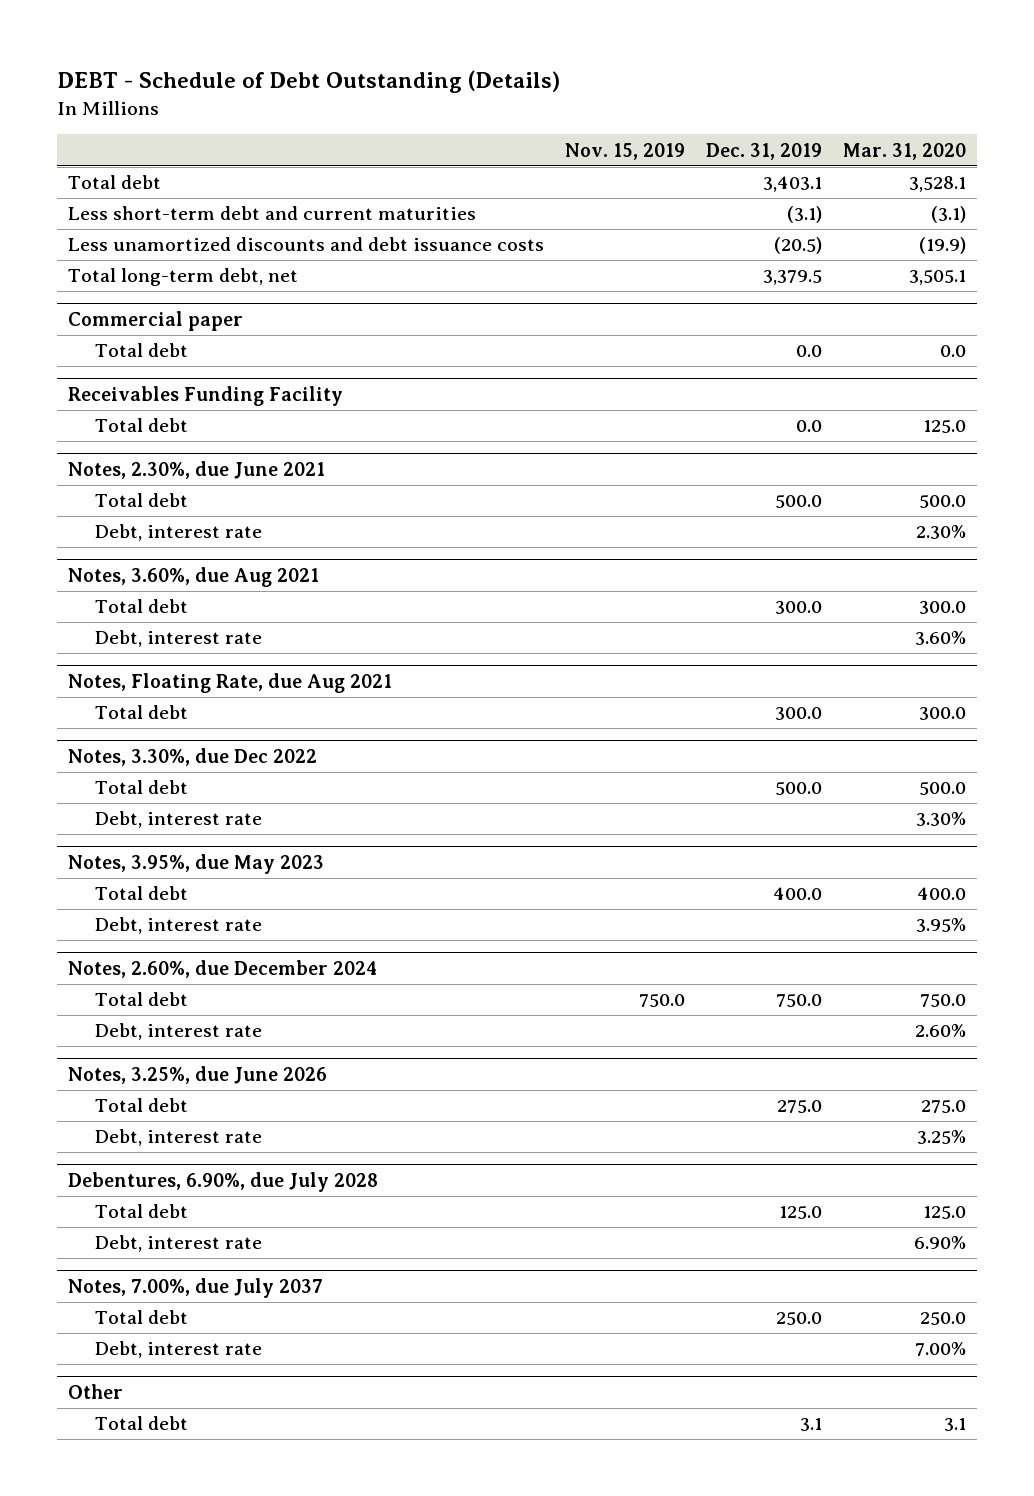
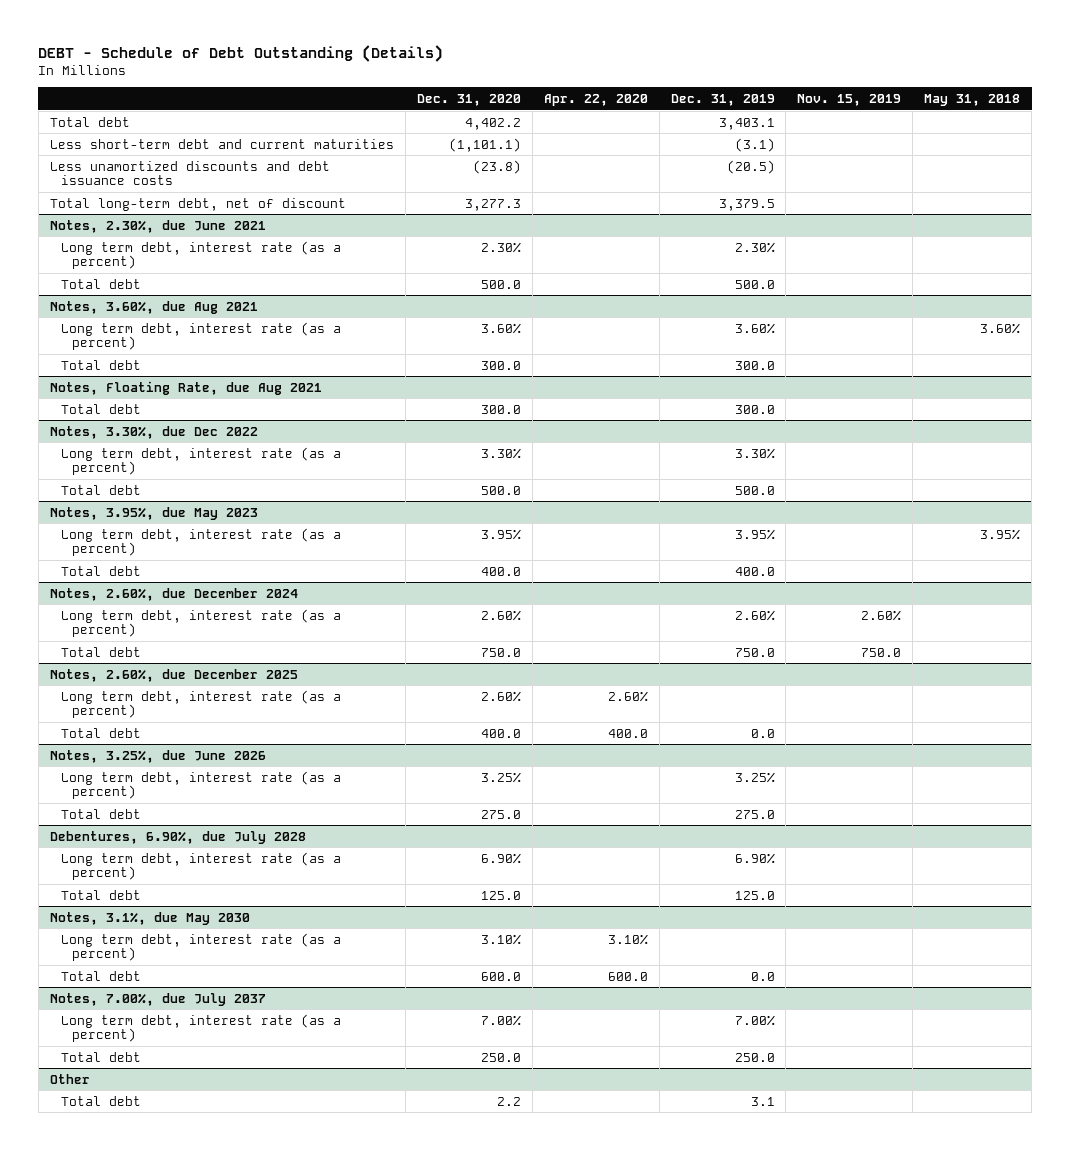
- | Nov. 15, 2019 | Dec. 31, 2019 | Mar. 31, 2020
+ | Dec. 31, 2020 | Apr. 22, 2020 | Dec. 31, 2019 | Nov. 15, 2019 | May 31, 2018
- Total long-term debt, net | | 3,379.5 | 3,505.1
- Commercial paper
- Total debt | | 0.0 | 0.0
- Receivables Funding Facility
- Total debt | | 0.0 | 125.0
+ Total long-term debt, net of discount | 3,277.3 | | 3,379.5 | |
@ Notes, 2.30%, due June 2021
+ Long term debt, interest rate (as a percent) | 2.30% | | 2.30% | |
- Debt, interest rate | | | 2.30%
@ Notes, 3.60%, due Aug 2021
+ Long term debt, interest rate (as a percent) | 3.60% | | 3.60% | | 3.60%
- Debt, interest rate | | | 3.60%
@ Notes, 3.30%, due Dec 2022
+ Long term debt, interest rate (as a percent) | 3.30% | | 3.30% | |
- Debt, interest rate | | | 3.30%
@ Notes, 3.95%, due May 2023
+ Long term debt, interest rate (as a percent) | 3.95% | | 3.95% | | 3.95%
- Debt, interest rate | | | 3.95%
@ Notes, 2.60%, due December 2024
+ Long term debt, interest rate (as a percent) | 2.60% | | 2.60% | 2.60% |
- Debt, interest rate | | | 2.60%
+ Notes, 2.60%, due December 2025
+ Long term debt, interest rate (as a percent) | 2.60% | 2.60% | | |
+ Total debt | 400.0 | 400.0 | 0.0 | |
@ Notes, 3.25%, due June 2026
+ Long term debt, interest rate (as a percent) | 3.25% | | 3.25% | |
- Debt, interest rate | | | 3.25%
@ Debentures, 6.90%, due July 2028
+ Long term debt, interest rate (as a percent) | 6.90% | | 6.90% | |
- Debt, interest rate | | | 6.90%
+ Notes, 3.1%, due May 2030
+ Long term debt, interest rate (as a percent) | 3.10% | 3.10% | | |
+ Total debt | 600.0 | 600.0 | 0.0 | |
@ Notes, 7.00%, due July 2037
+ Long term debt, interest rate (as a percent) | 7.00% | | 7.00% | |
- Debt, interest rate | | | 7.00%

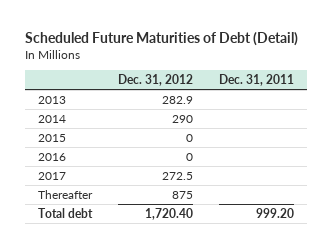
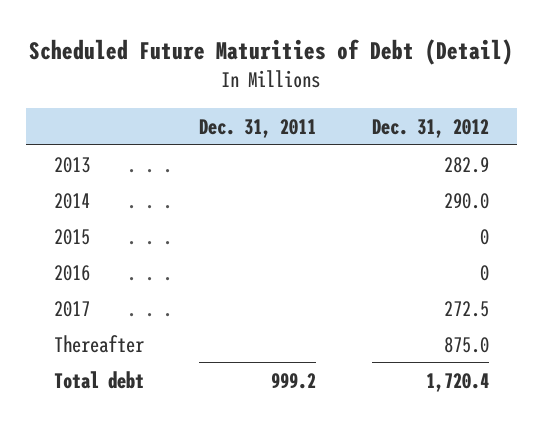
- | Dec. 31, 2012 | Dec. 31, 2011
+ | Dec. 31, 2011 | Dec. 31, 2012
- 2014 | 290 |
+ 2014 | | 290.0
- Thereafter | 875 |
- Total debt | 1,720.40 | 999.20
+ Thereafter | | 875.0
+ Total debt | 999.2 | 1,720.4

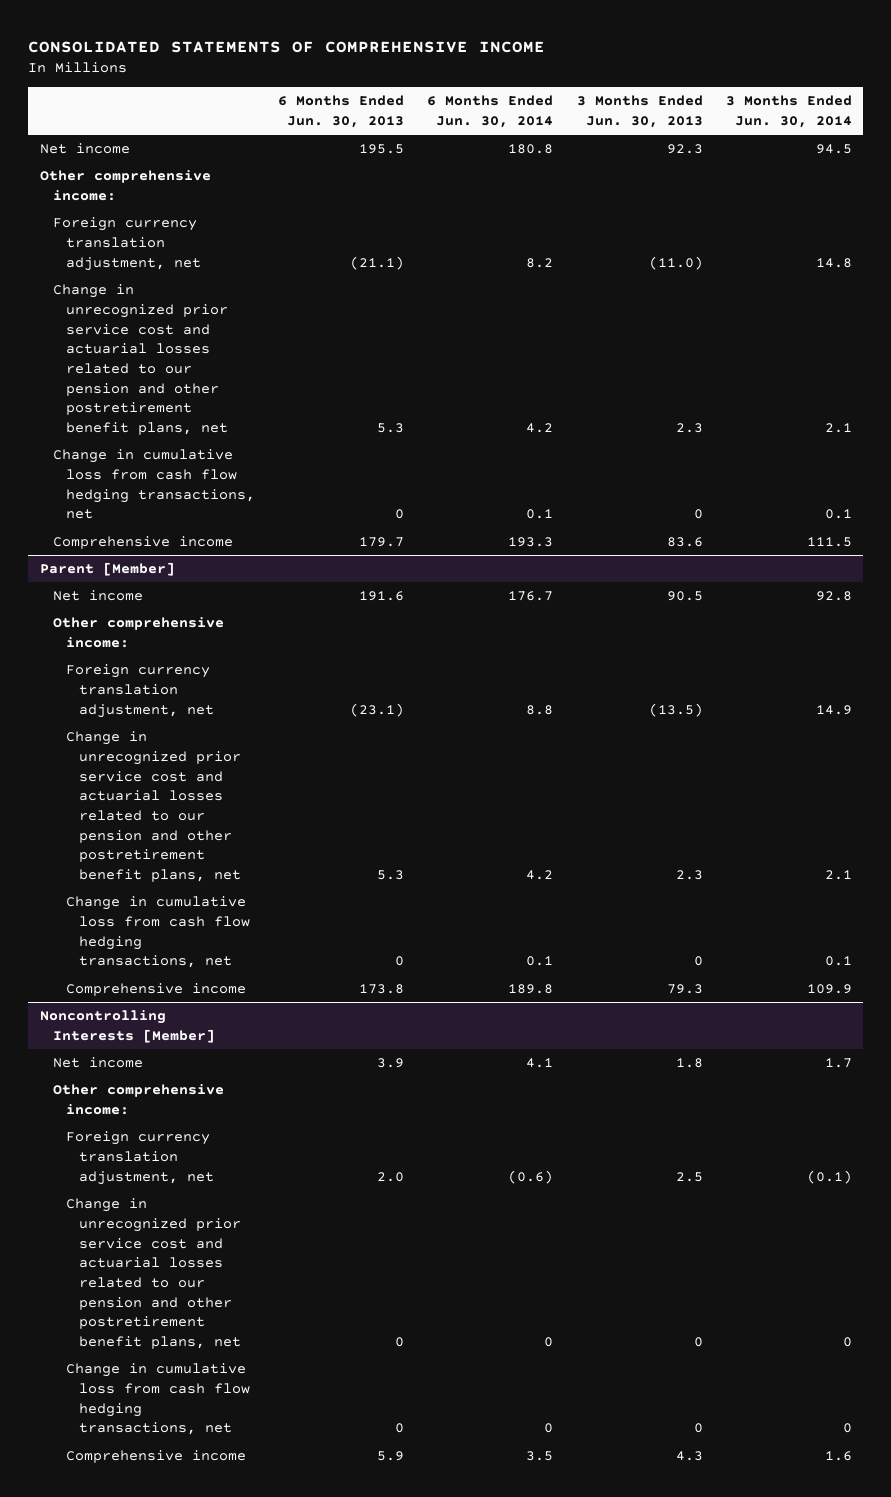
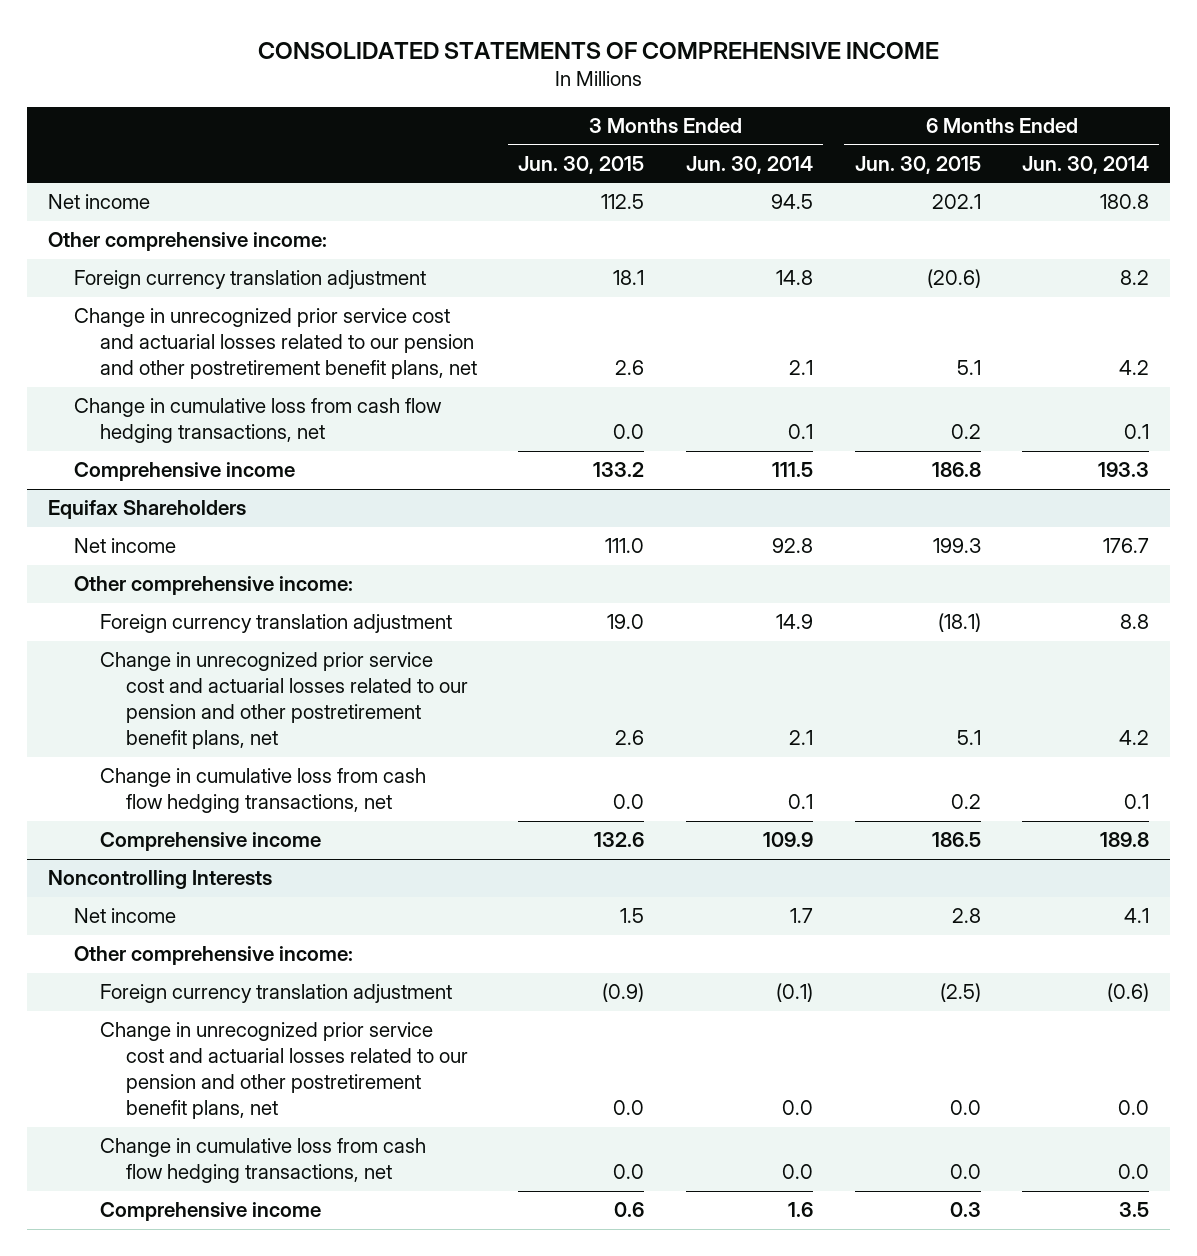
- | 6 Months Ended Jun. 30, 2013 | 6 Months Ended Jun. 30, 2014 | 3 Months Ended Jun. 30, 2013 | 3 Months Ended Jun. 30, 2014
+ | 3 Months Ended Jun. 30, 2015 | 3 Months Ended Jun. 30, 2014 | 6 Months Ended Jun. 30, 2015 | 6 Months Ended Jun. 30, 2014
- Foreign currency translation adjustment, net | (21.1) | 8.2 | (11.0) | 14.8
+ Foreign currency translation adjustment | 18.1 | 14.8 | (20.6) | 8.2
- Parent [Member]
+ Equifax Shareholders
- Foreign currency translation adjustment, net | (23.1) | 8.8 | (13.5) | 14.9
+ Foreign currency translation adjustment | 19.0 | 14.9 | (18.1) | 8.8
- Noncontrolling Interests [Member]
+ Noncontrolling Interests
- Foreign currency translation adjustment, net | 2.0 | (0.6) | 2.5 | (0.1)
- Change in unrecognized prior service cost and actuarial losses related to our pension and other postretirement benefit plans, net | 0 | 0 | 0 | 0
- Change in cumulative loss from cash flow hedging transactions, net | 0 | 0 | 0 | 0
+ Foreign currency translation adjustment | (0.9) | (0.1) | (2.5) | (0.6)
+ Change in unrecognized prior service cost and actuarial losses related to our pension and other postretirement benefit plans, net | 0.0 | 0.0 | 0.0 | 0.0
+ Change in cumulative loss from cash flow hedging transactions, net | 0.0 | 0.0 | 0.0 | 0.0

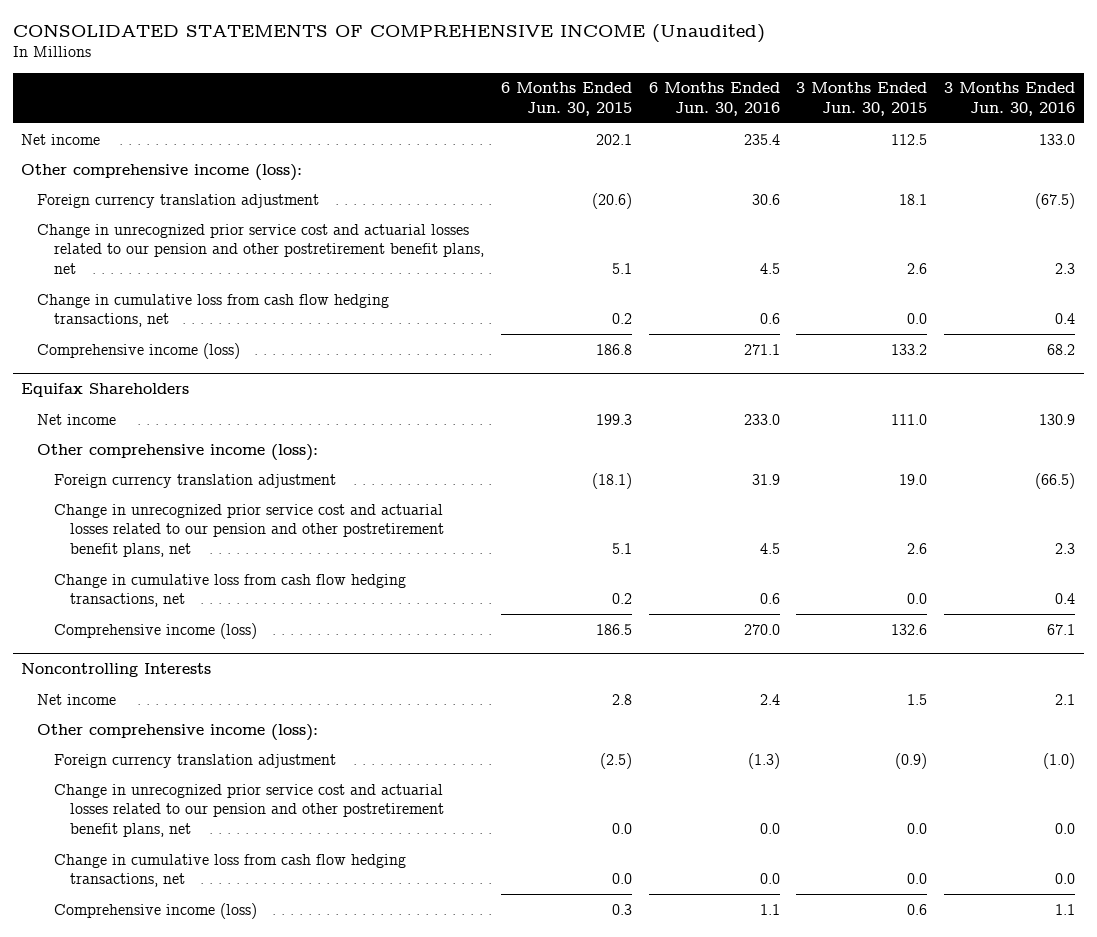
- CONSOLIDATED STATEMENTS OF COMPREHENSIVE INCOME
+ CONSOLIDATED STATEMENTS OF COMPREHENSIVE INCOME (Unaudited)
- | 3 Months Ended Jun. 30, 2015 | 3 Months Ended Jun. 30, 2014 | 6 Months Ended Jun. 30, 2015 | 6 Months Ended Jun. 30, 2014
+ | 6 Months Ended Jun. 30, 2015 | 6 Months Ended Jun. 30, 2016 | 3 Months Ended Jun. 30, 2015 | 3 Months Ended Jun. 30, 2016
- Other comprehensive income:
+ Other comprehensive income (loss):
- Comprehensive income | 133.2 | 111.5 | 186.8 | 193.3
+ Comprehensive income (loss) | 186.8 | 271.1 | 133.2 | 68.2
@ Equifax Shareholders
- Other comprehensive income:
+ Other comprehensive income (loss):
- Comprehensive income | 132.6 | 109.9 | 186.5 | 189.8
+ Comprehensive income (loss) | 186.5 | 270.0 | 132.6 | 67.1
@ Noncontrolling Interests
- Other comprehensive income:
+ Other comprehensive income (loss):
- Comprehensive income | 0.6 | 1.6 | 0.3 | 3.5
+ Comprehensive income (loss) | 0.3 | 1.1 | 0.6 | 1.1

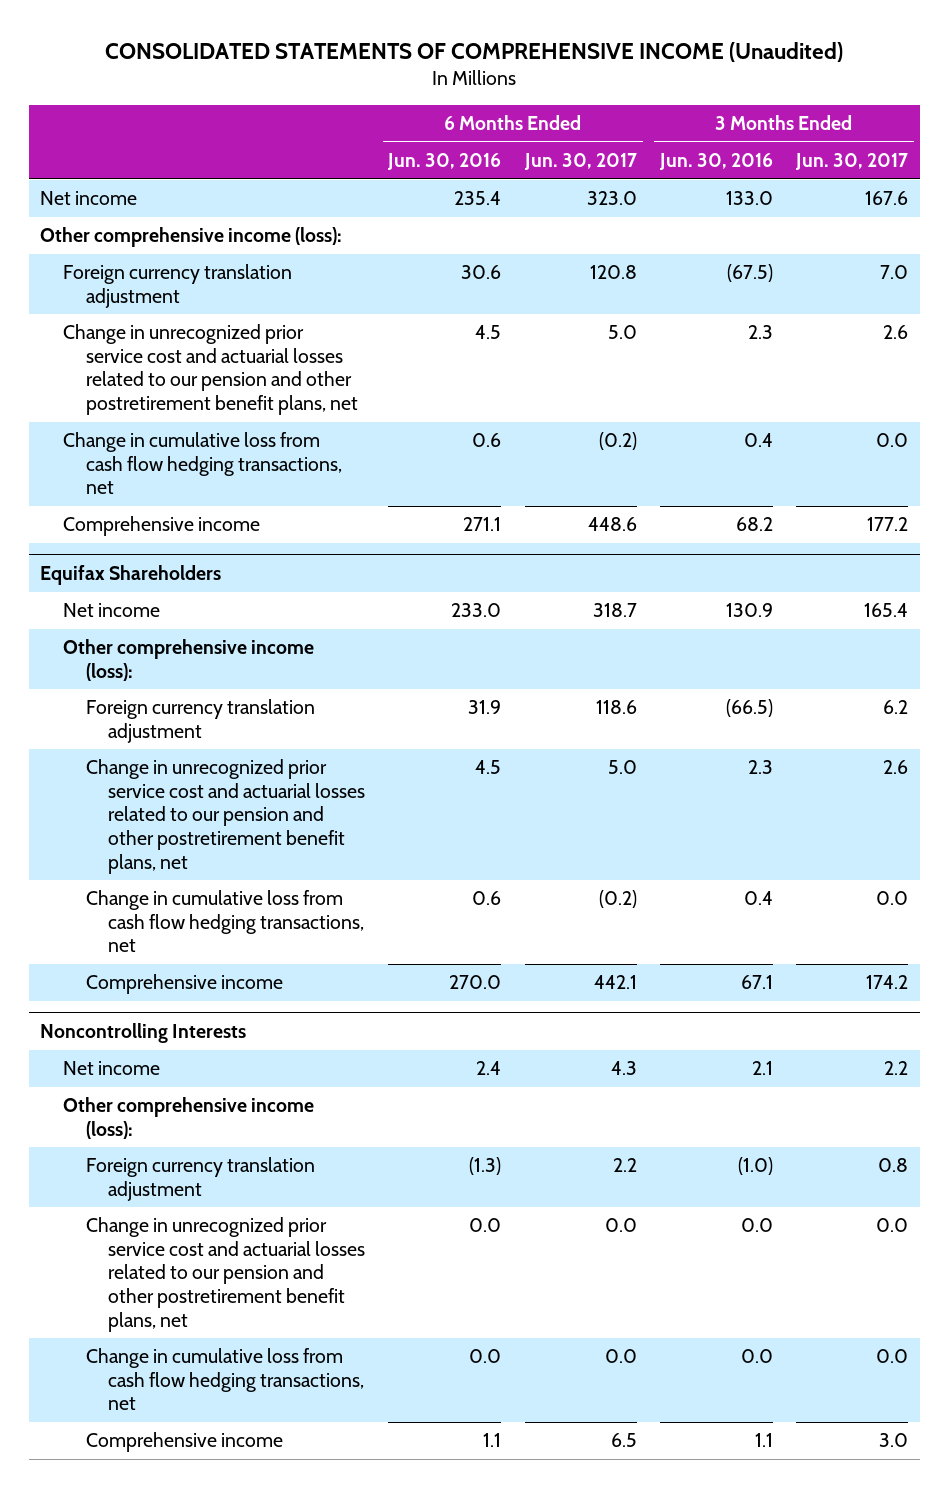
- | 6 Months Ended Jun. 30, 2015 | 6 Months Ended Jun. 30, 2016 | 3 Months Ended Jun. 30, 2015 | 3 Months Ended Jun. 30, 2016
+ | 6 Months Ended Jun. 30, 2016 | 6 Months Ended Jun. 30, 2017 | 3 Months Ended Jun. 30, 2016 | 3 Months Ended Jun. 30, 2017
- Comprehensive income (loss) | 186.8 | 271.1 | 133.2 | 68.2
+ Comprehensive income | 271.1 | 448.6 | 68.2 | 177.2
@ Equifax Shareholders
- Comprehensive income (loss) | 186.5 | 270.0 | 132.6 | 67.1
+ Comprehensive income | 270.0 | 442.1 | 67.1 | 174.2
@ Noncontrolling Interests
- Comprehensive income (loss) | 0.3 | 1.1 | 0.6 | 1.1
+ Comprehensive income | 1.1 | 6.5 | 1.1 | 3.0

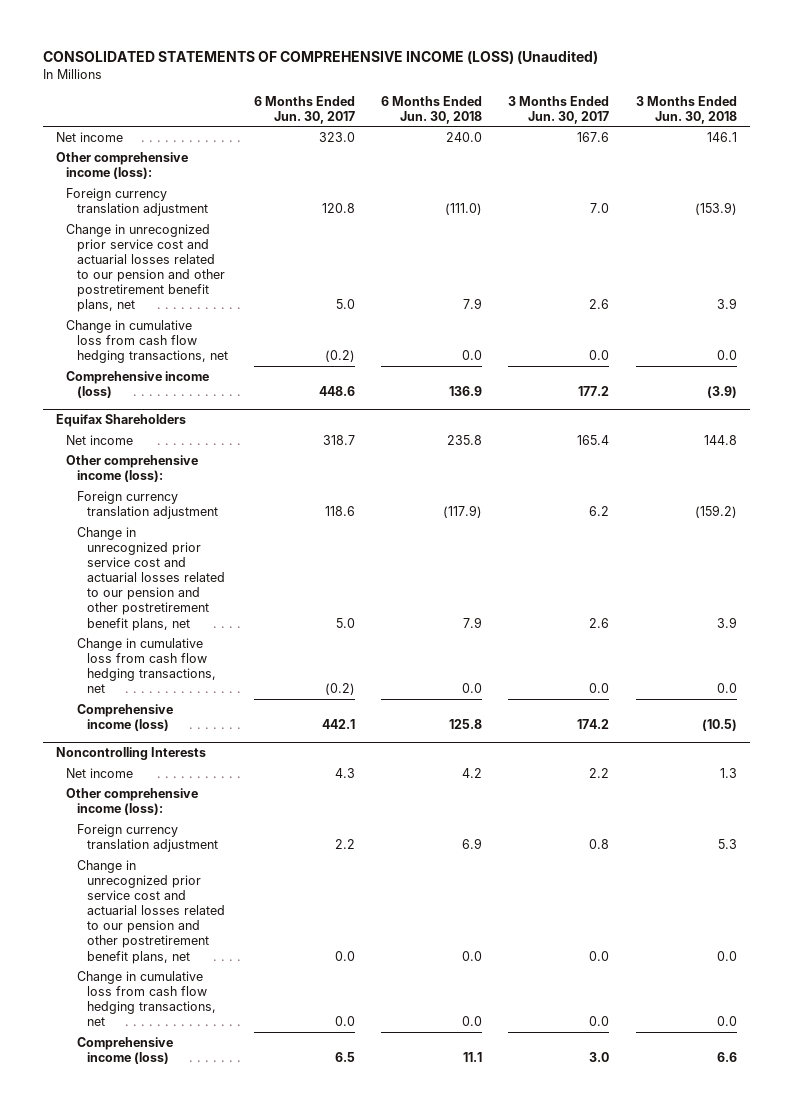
- CONSOLIDATED STATEMENTS OF COMPREHENSIVE INCOME (Unaudited)
+ CONSOLIDATED STATEMENTS OF COMPREHENSIVE INCOME (LOSS) (Unaudited)
- | 6 Months Ended Jun. 30, 2016 | 6 Months Ended Jun. 30, 2017 | 3 Months Ended Jun. 30, 2016 | 3 Months Ended Jun. 30, 2017
+ | 6 Months Ended Jun. 30, 2017 | 6 Months Ended Jun. 30, 2018 | 3 Months Ended Jun. 30, 2017 | 3 Months Ended Jun. 30, 2018
- Comprehensive income | 271.1 | 448.6 | 68.2 | 177.2
+ Comprehensive income (loss) | 448.6 | 136.9 | 177.2 | (3.9)
@ Equifax Shareholders
- Comprehensive income | 270.0 | 442.1 | 67.1 | 174.2
+ Comprehensive income (loss) | 442.1 | 125.8 | 174.2 | (10.5)
@ Noncontrolling Interests
- Comprehensive income | 1.1 | 6.5 | 1.1 | 3.0
+ Comprehensive income (loss) | 6.5 | 11.1 | 3.0 | 6.6

